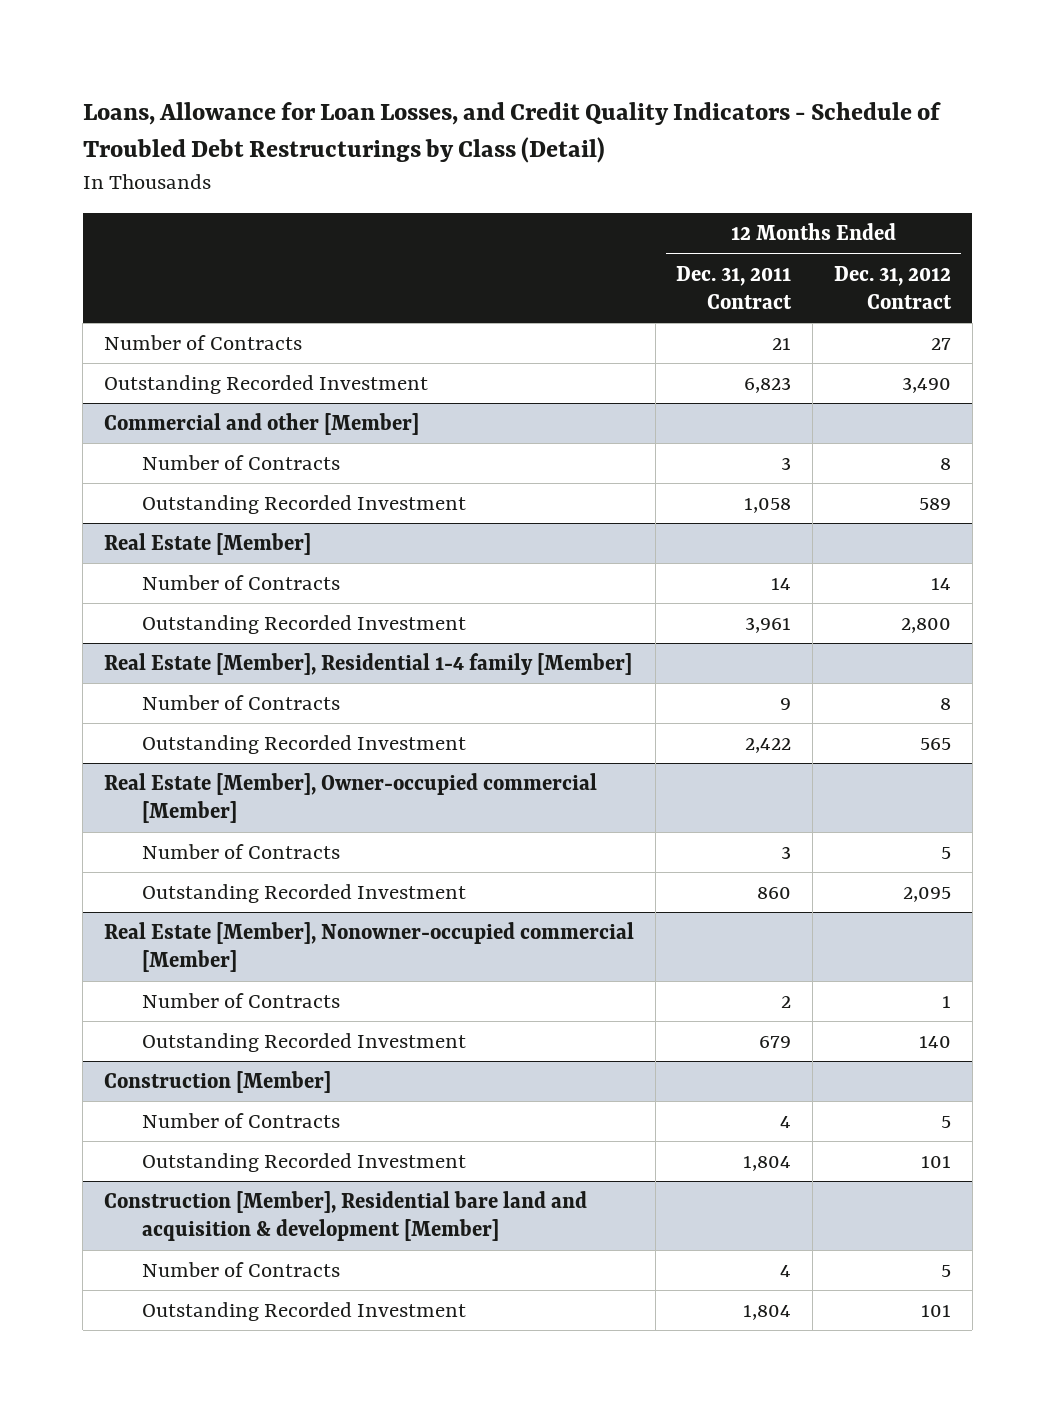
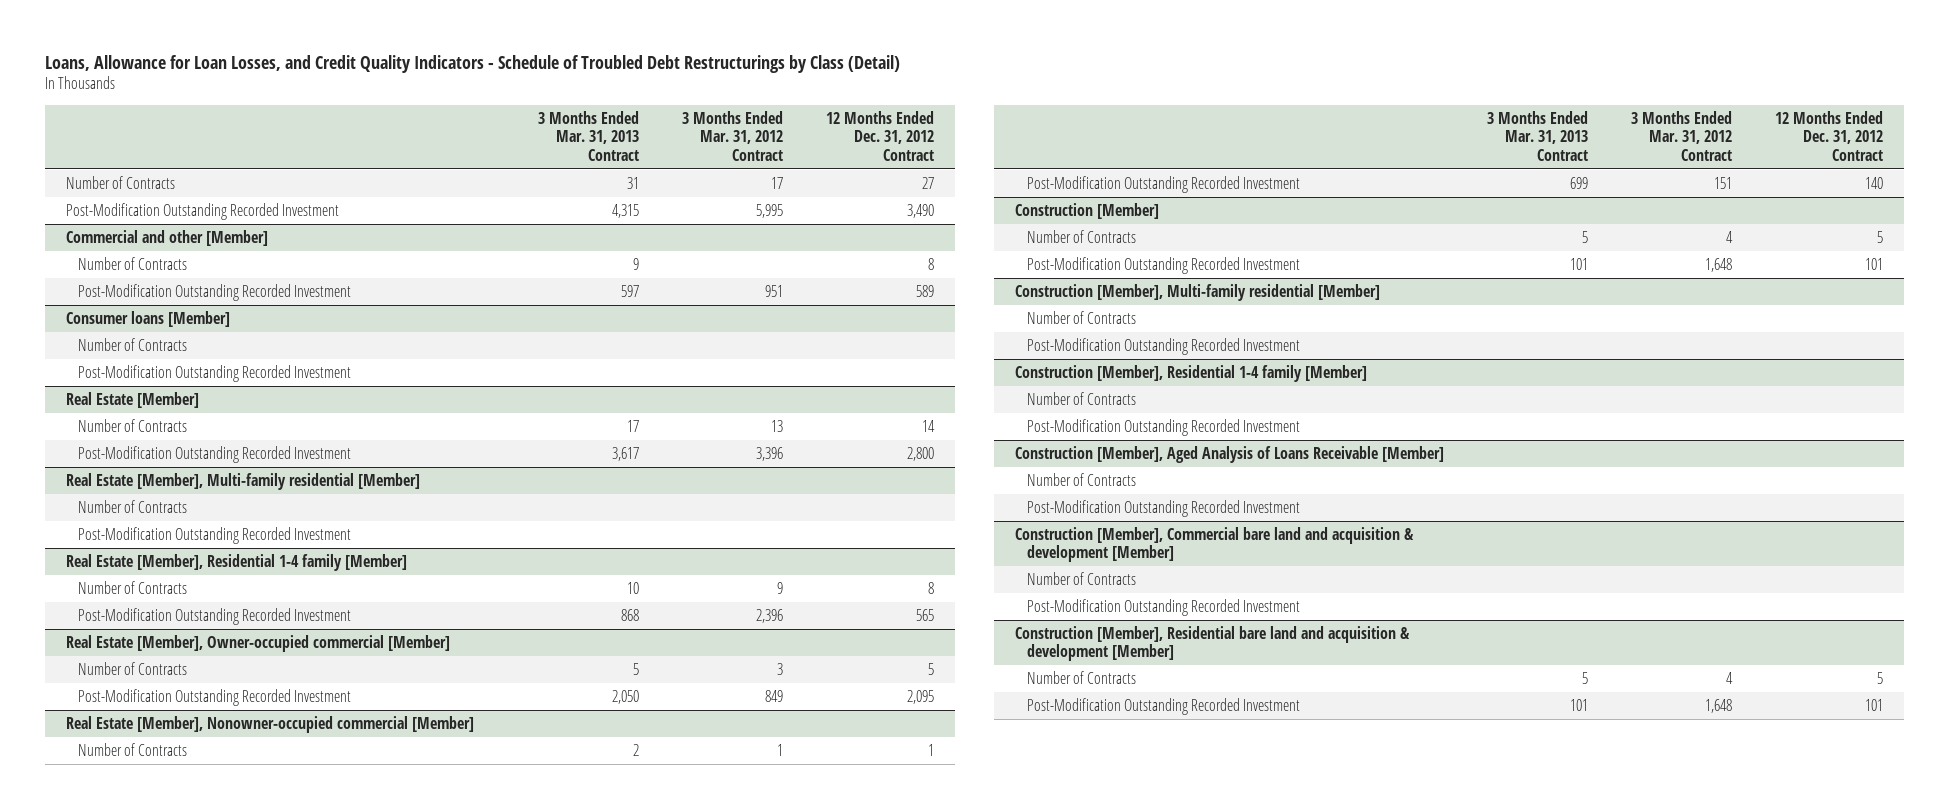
- | 12 Months Ended Dec. 31, 2011 Contract | 12 Months Ended Dec. 31, 2012 Contract
+ | 3 Months Ended Mar. 31, 2013 Contract | 3 Months Ended Mar. 31, 2012 Contract | 12 Months Ended Dec. 31, 2012 Contract
- Outstanding Recorded Investment | 6,823 | 3,490
+ Post-Modification Outstanding Recorded Investment | 4,315 | 5,995 | 3,490
@ Commercial and other [Member]
- Outstanding Recorded Investment | 1,058 | 589
+ Post-Modification Outstanding Recorded Investment | 597 | 951 | 589
+ Consumer loans [Member]
+ Number of Contracts
+ Post-Modification Outstanding Recorded Investment
@ Real Estate [Member]
- Outstanding Recorded Investment | 3,961 | 2,800
+ Post-Modification Outstanding Recorded Investment | 3,617 | 3,396 | 2,800
+ Real Estate [Member], Multi-family residential [Member]
+ Number of Contracts
+ Post-Modification Outstanding Recorded Investment
@ Real Estate [Member], Residential 1-4 family [Member]
- Outstanding Recorded Investment | 2,422 | 565
+ Post-Modification Outstanding Recorded Investment | 868 | 2,396 | 565
@ Real Estate [Member], Owner-occupied commercial [Member]
- Outstanding Recorded Investment | 860 | 2,095
+ Post-Modification Outstanding Recorded Investment | 2,050 | 849 | 2,095
@ Real Estate [Member], Nonowner-occupied commercial [Member]
- Outstanding Recorded Investment | 679 | 140
+ Post-Modification Outstanding Recorded Investment | 699 | 151 | 140
@ Construction [Member]
- Outstanding Recorded Investment | 1,804 | 101
+ Post-Modification Outstanding Recorded Investment | 101 | 1,648 | 101
+ Construction [Member], Multi-family residential [Member]
+ Number of Contracts
+ Post-Modification Outstanding Recorded Investment
+ Construction [Member], Residential 1-4 family [Member]
+ Number of Contracts
+ Post-Modification Outstanding Recorded Investment
+ Construction [Member], Aged Analysis of Loans Receivable [Member]
+ Number of Contracts
+ Post-Modification Outstanding Recorded Investment
+ Construction [Member], Commercial bare land and acquisition & development [Member]
+ Number of Contracts
+ Post-Modification Outstanding Recorded Investment
@ Construction [Member], Residential bare land and acquisition & development [Member]
- Outstanding Recorded Investment | 1,804 | 101
+ Post-Modification Outstanding Recorded Investment | 101 | 1,648 | 101

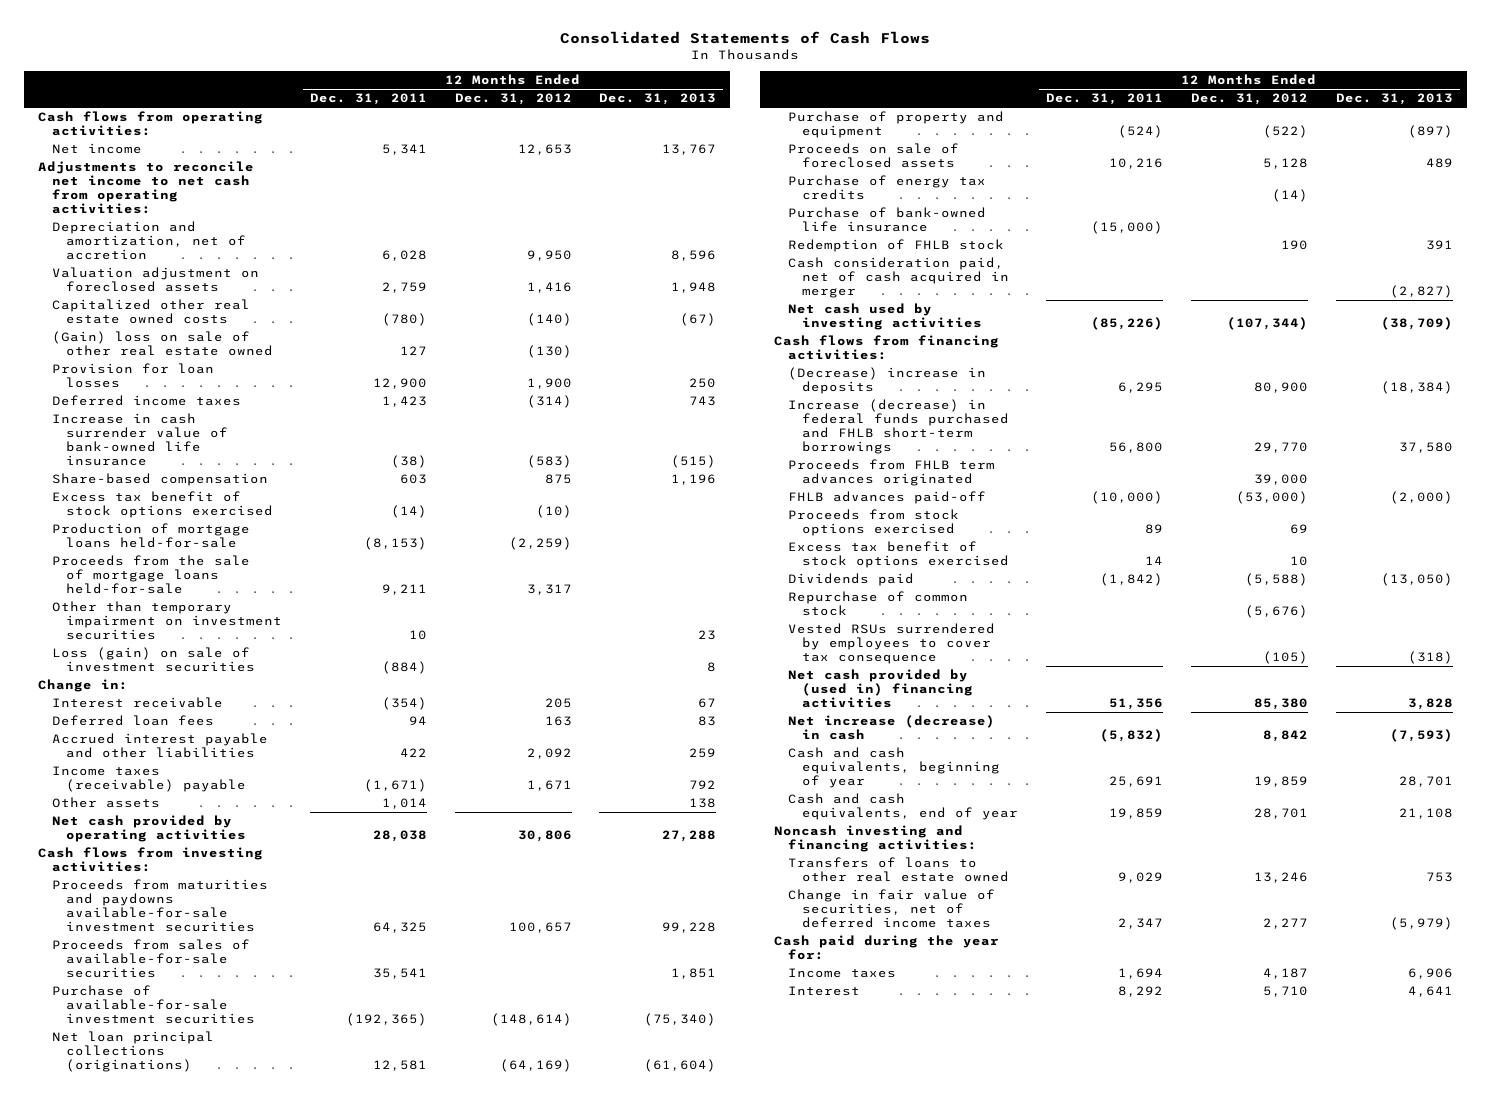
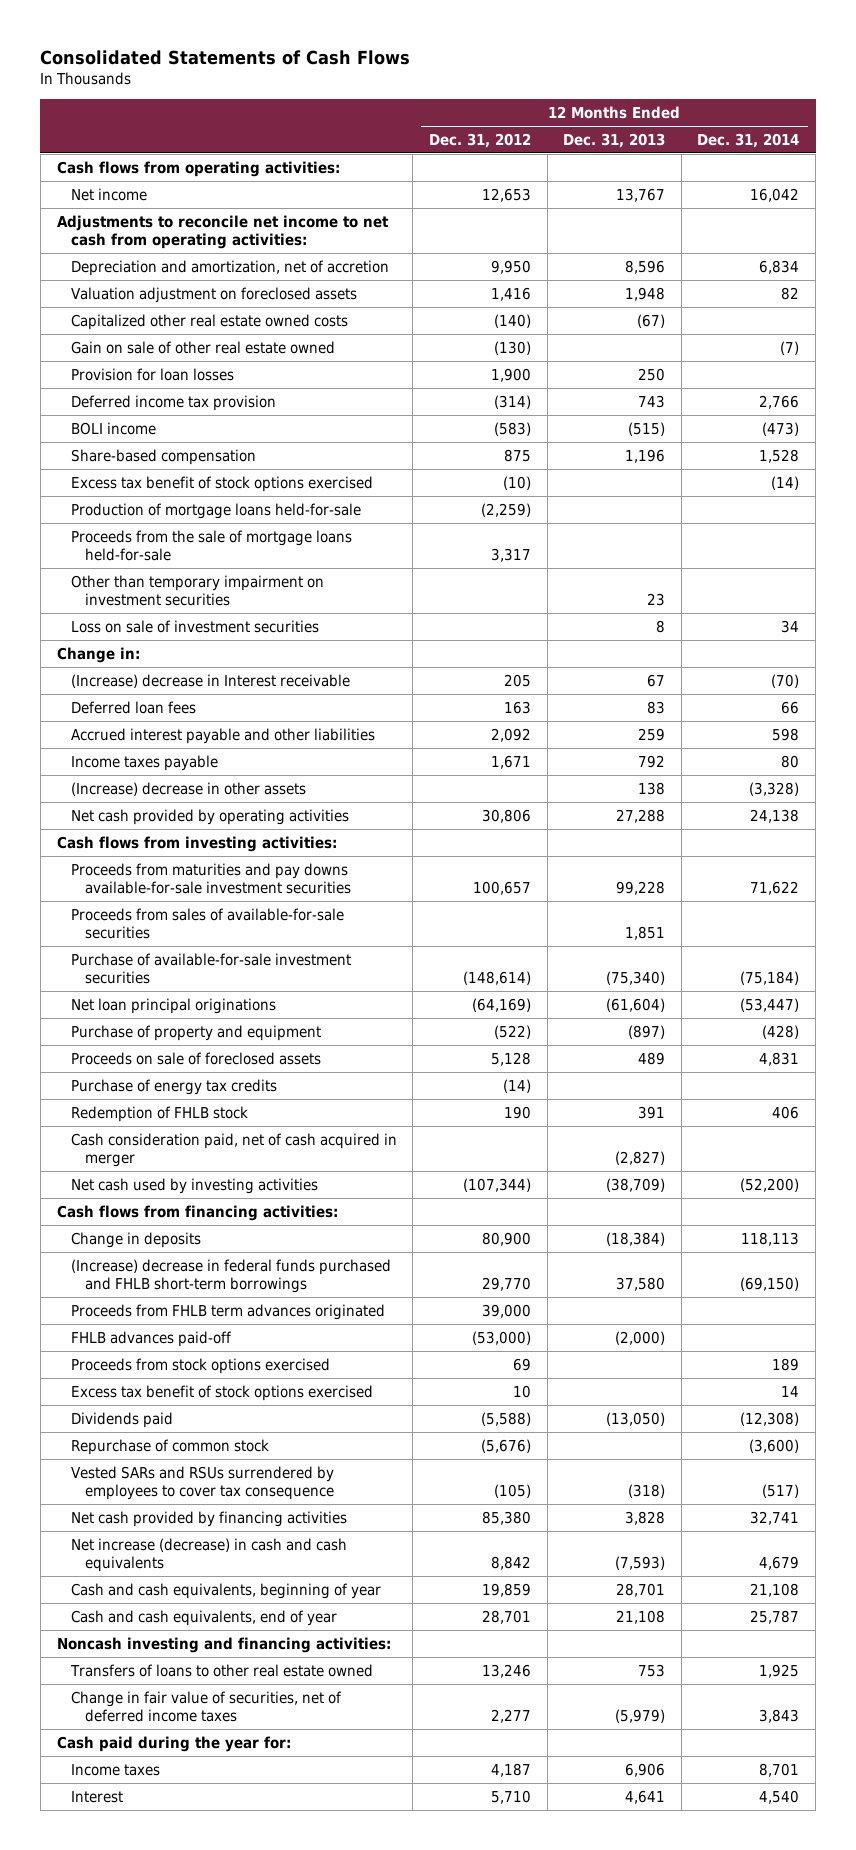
- | 12 Months Ended Dec. 31, 2011 | 12 Months Ended Dec. 31, 2012 | 12 Months Ended Dec. 31, 2013
+ | 12 Months Ended Dec. 31, 2012 | 12 Months Ended Dec. 31, 2013 | 12 Months Ended Dec. 31, 2014
- (Gain) loss on sale of other real estate owned | 127 | (130) |
+ Gain on sale of other real estate owned | (130) | | (7)
- Deferred income taxes | 1,423 | (314) | 743
- Increase in cash surrender value of bank-owned life insurance | (38) | (583) | (515)
+ Deferred income tax provision | (314) | 743 | 2,766
+ BOLI income | (583) | (515) | (473)
- Loss (gain) on sale of investment securities | (884) | | 8
+ Loss on sale of investment securities | | 8 | 34
- Interest receivable | (354) | 205 | 67
+ (Increase) decrease in Interest receivable | 205 | 67 | (70)
- Income taxes (receivable) payable | (1,671) | 1,671 | 792
- Other assets | 1,014 | | 138
+ Income taxes payable | 1,671 | 792 | 80
+ (Increase) decrease in other assets | | 138 | (3,328)
- Proceeds from maturities and paydowns available-for-sale investment securities | 64,325 | 100,657 | 99,228
+ Proceeds from maturities and pay downs available-for-sale investment securities | 100,657 | 99,228 | 71,622
- Net loan principal collections (originations) | 12,581 | (64,169) | (61,604)
+ Net loan principal originations | (64,169) | (61,604) | (53,447)
- Purchase of bank-owned life insurance | (15,000) | |
- (Decrease) increase in deposits | 6,295 | 80,900 | (18,384)
- Increase (decrease) in federal funds purchased and FHLB short-term borrowings | 56,800 | 29,770 | 37,580
+ Change in deposits | 80,900 | (18,384) | 118,113
+ (Increase) decrease in federal funds purchased and FHLB short-term borrowings | 29,770 | 37,580 | (69,150)
- Vested RSUs surrendered by employees to cover tax consequence | | (105) | (318)
- Net cash provided by (used in) financing activities | 51,356 | 85,380 | 3,828
- Net increase (decrease) in cash | (5,832) | 8,842 | (7,593)
+ Vested SARs and RSUs surrendered by employees to cover tax consequence | (105) | (318) | (517)
+ Net cash provided by financing activities | 85,380 | 3,828 | 32,741
+ Net increase (decrease) in cash and cash equivalents | 8,842 | (7,593) | 4,679

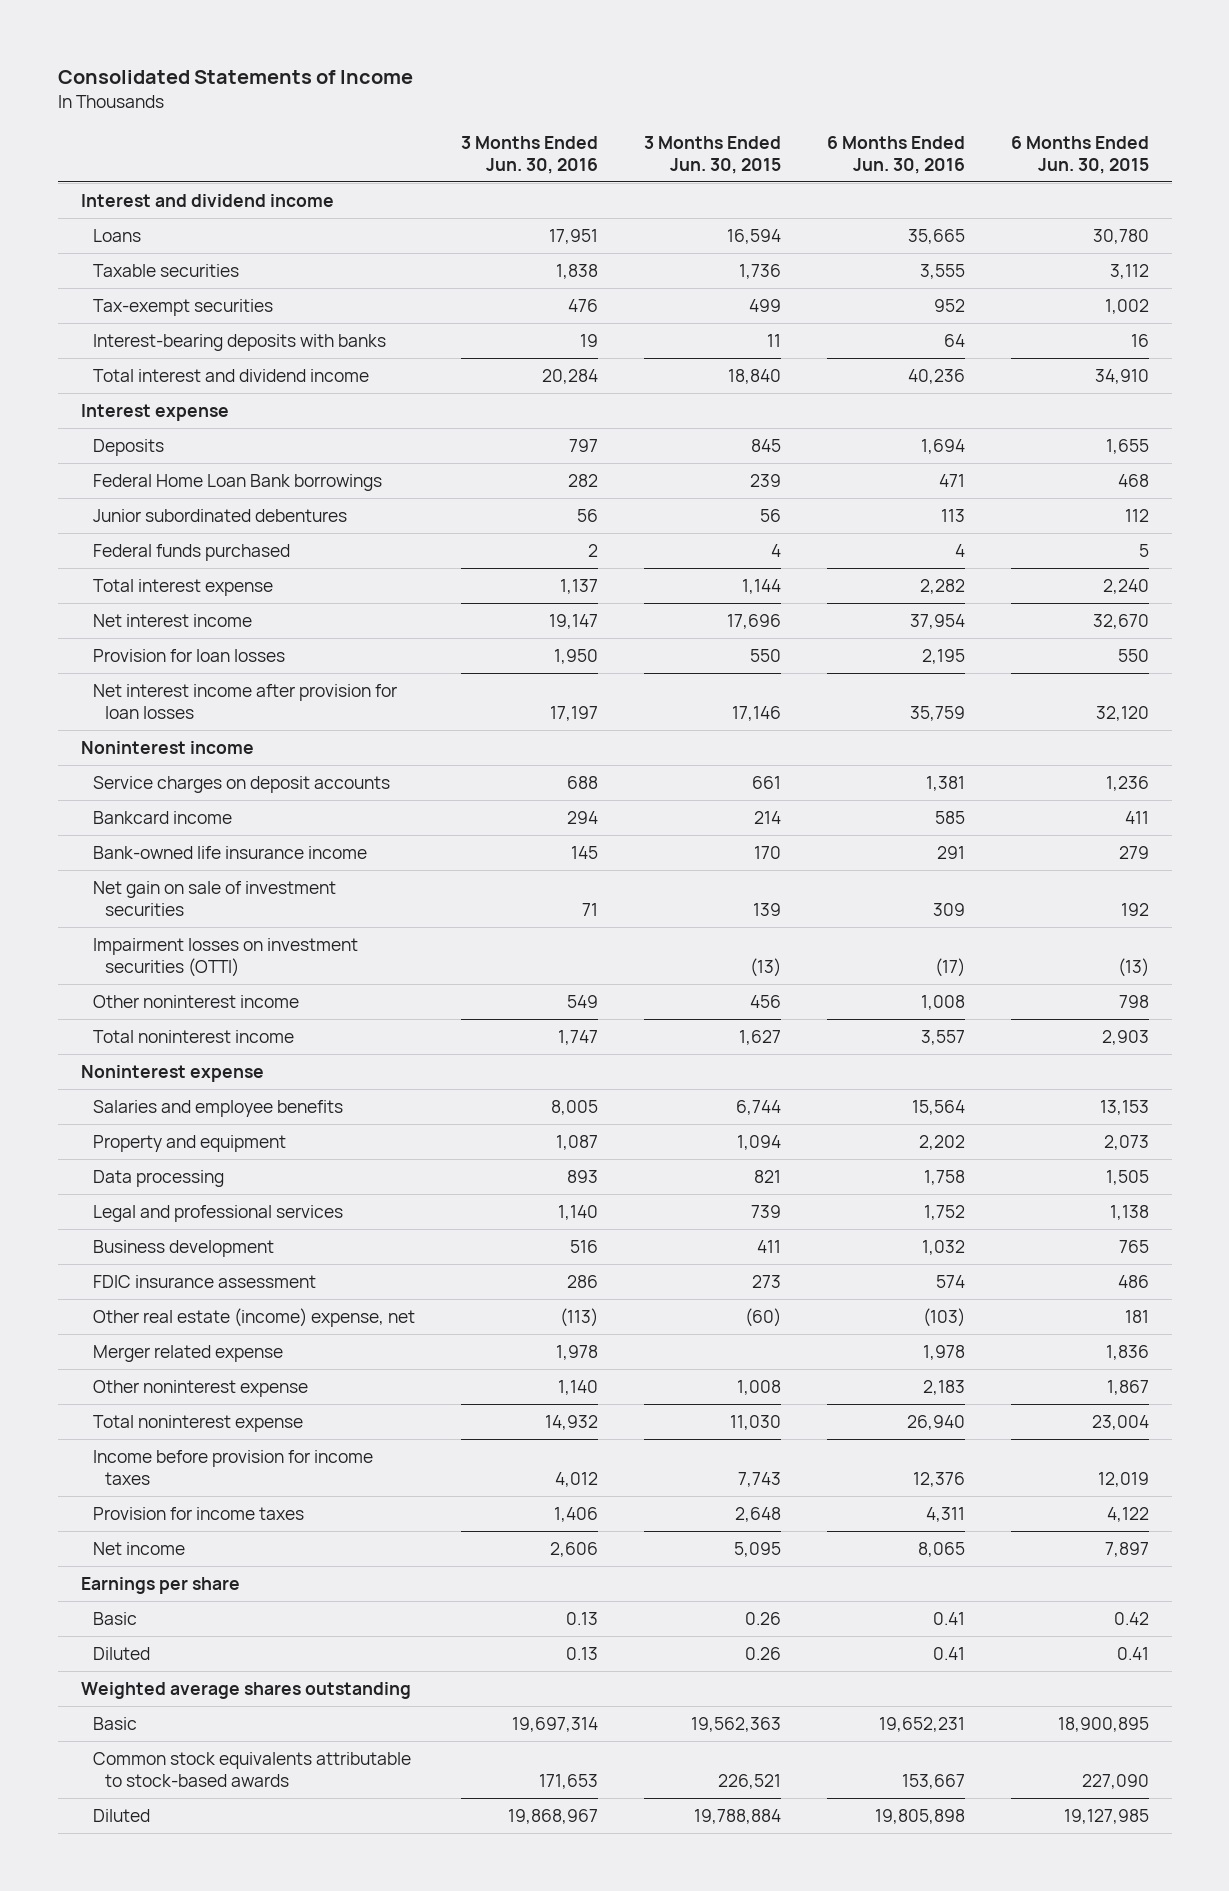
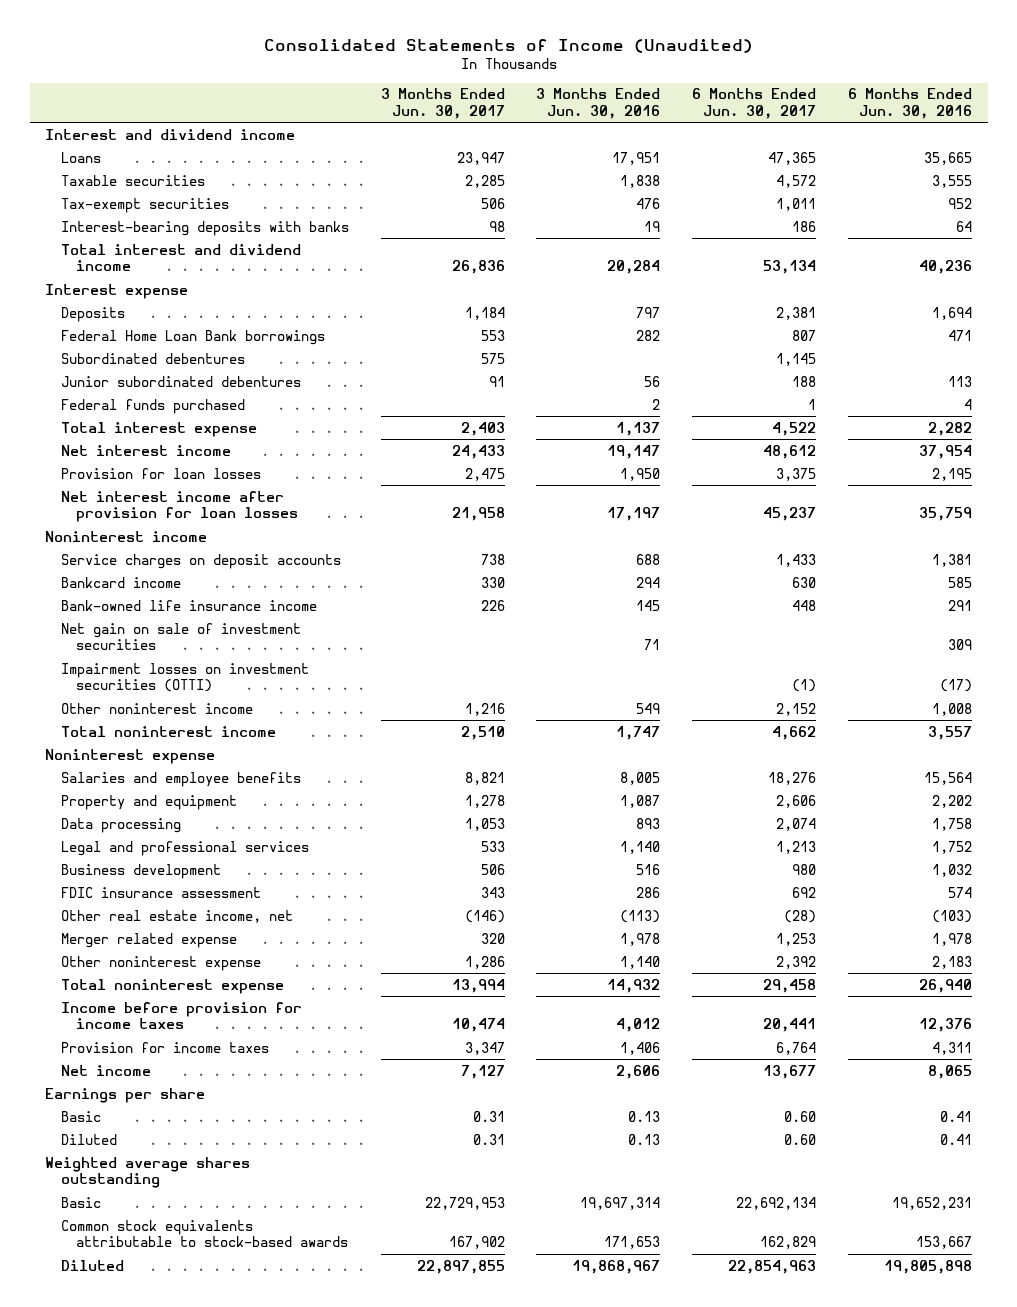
- Consolidated Statements of Income
+ Consolidated Statements of Income (Unaudited)
- | 3 Months Ended Jun. 30, 2016 | 3 Months Ended Jun. 30, 2015 | 6 Months Ended Jun. 30, 2016 | 6 Months Ended Jun. 30, 2015
+ | 3 Months Ended Jun. 30, 2017 | 3 Months Ended Jun. 30, 2016 | 6 Months Ended Jun. 30, 2017 | 6 Months Ended Jun. 30, 2016
+ Subordinated debentures | 575 | | 1,145 |
- Other real estate (income) expense, net | (113) | (60) | (103) | 181
+ Other real estate income, net | (146) | (113) | (28) | (103)

